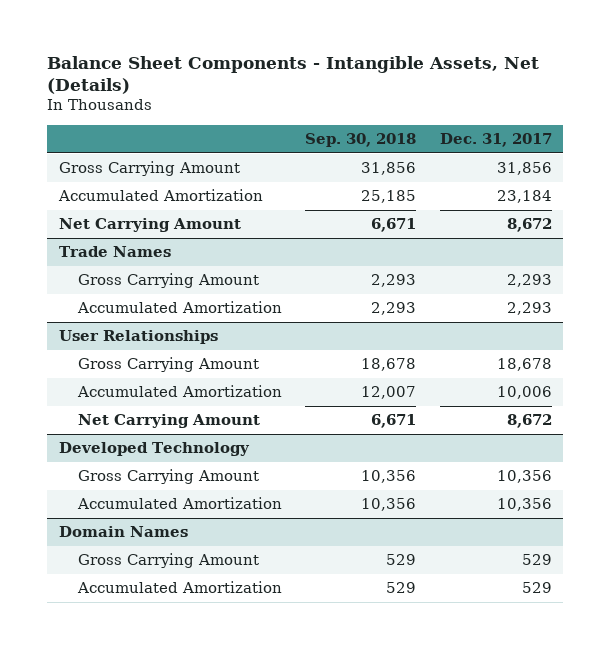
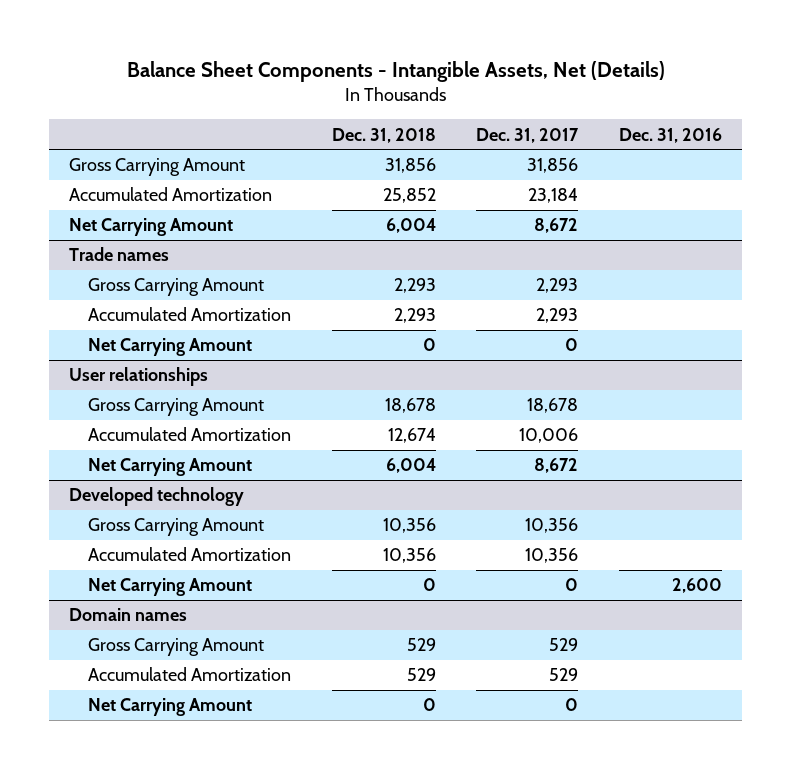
- | Sep. 30, 2018 | Dec. 31, 2017
+ | Dec. 31, 2018 | Dec. 31, 2017 | Dec. 31, 2016
- Trade Names
+ Trade names
- User Relationships
+ Net Carrying Amount | 0 | 0 |
+ User relationships
- Developed Technology
+ Developed technology
- Domain Names
+ Net Carrying Amount | 0 | 0 | 2,600
+ Domain names
+ Net Carrying Amount | 0 | 0 |

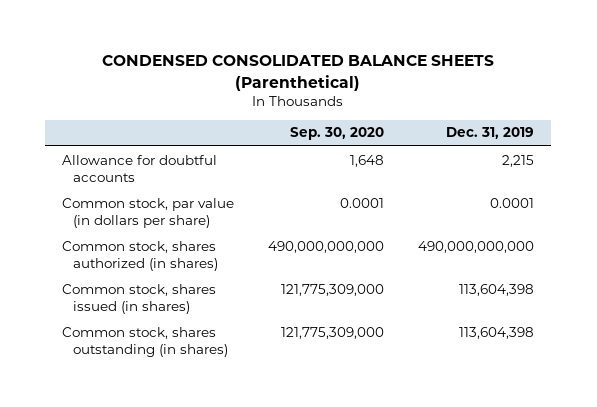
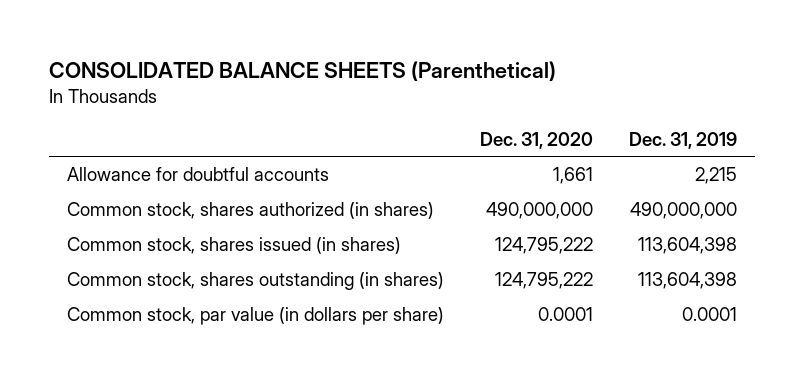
- CONDENSED CONSOLIDATED BALANCE SHEETS (Parenthetical)
+ CONSOLIDATED BALANCE SHEETS (Parenthetical)
- | Sep. 30, 2020 | Dec. 31, 2019
+ | Dec. 31, 2020 | Dec. 31, 2019
- Common stock, shares authorized (in shares) | 490,000,000,000 | 490,000,000,000
+ Common stock, shares authorized (in shares) | 490,000,000 | 490,000,000
moved down: Common stock, par value (in dollars per share) | 0.0001 | 0.0001

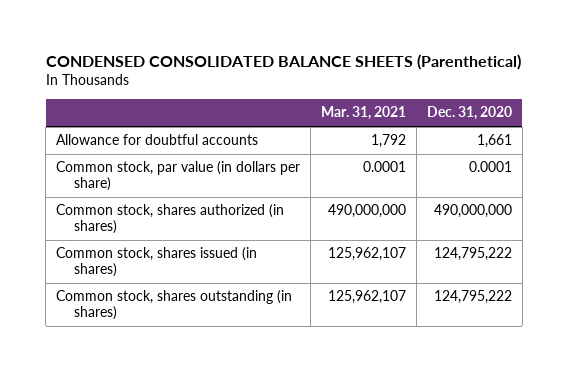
- CONSOLIDATED BALANCE SHEETS (Parenthetical)
+ CONDENSED CONSOLIDATED BALANCE SHEETS (Parenthetical)
- | Dec. 31, 2020 | Dec. 31, 2019
+ | Mar. 31, 2021 | Dec. 31, 2020
moved up: Common stock, par value (in dollars per share) | 0.0001 | 0.0001

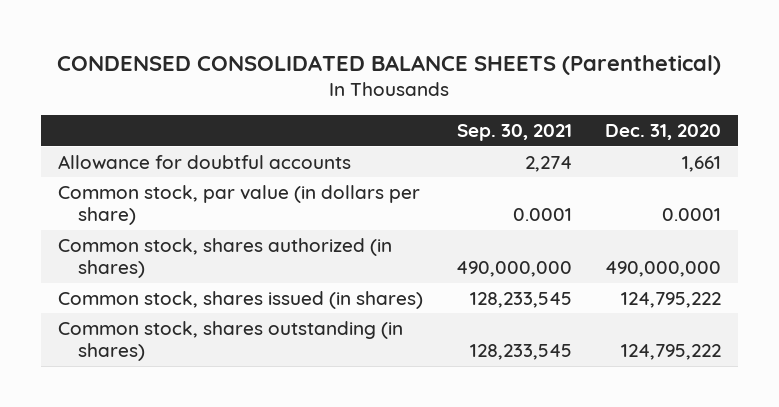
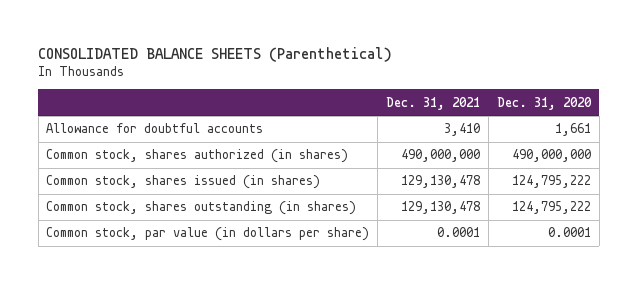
- CONDENSED CONSOLIDATED BALANCE SHEETS (Parenthetical)
+ CONSOLIDATED BALANCE SHEETS (Parenthetical)
- | Sep. 30, 2021 | Dec. 31, 2020
+ | Dec. 31, 2021 | Dec. 31, 2020
moved down: Common stock, par value (in dollars per share) | 0.0001 | 0.0001

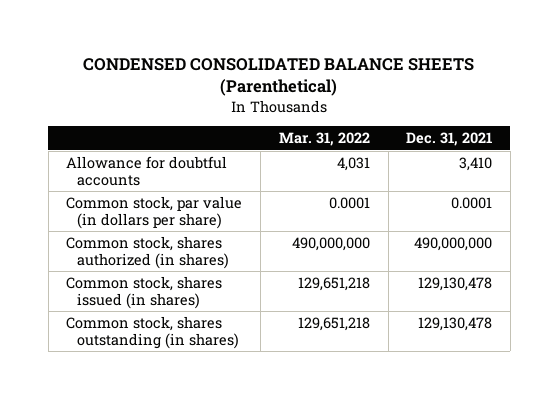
- CONSOLIDATED BALANCE SHEETS (Parenthetical)
+ CONDENSED CONSOLIDATED BALANCE SHEETS (Parenthetical)
- | Dec. 31, 2021 | Dec. 31, 2020
+ | Mar. 31, 2022 | Dec. 31, 2021
moved up: Common stock, par value (in dollars per share) | 0.0001 | 0.0001

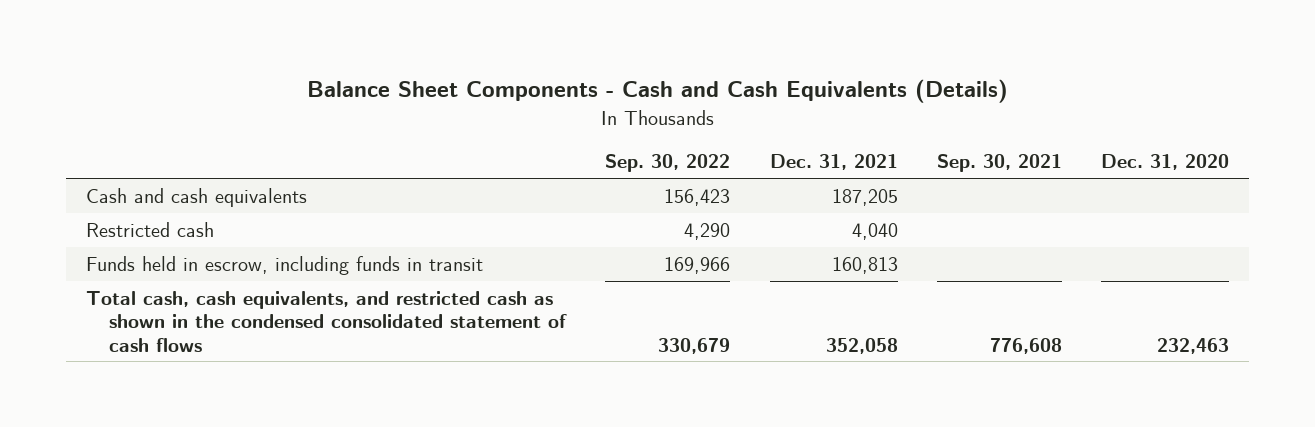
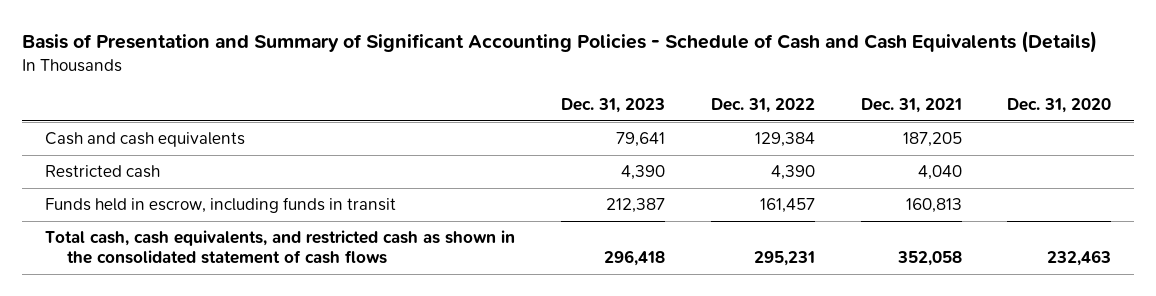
- Balance Sheet Components - Cash and Cash Equivalents (Details)
+ Basis of Presentation and Summary of Significant Accounting Policies - Schedule of Cash and Cash Equivalents (Details)
- | Sep. 30, 2022 | Dec. 31, 2021 | Sep. 30, 2021 | Dec. 31, 2020
+ | Dec. 31, 2023 | Dec. 31, 2022 | Dec. 31, 2021 | Dec. 31, 2020
- Total cash, cash equivalents, and restricted cash as shown in the condensed consolidated statement of cash flows | 330,679 | 352,058 | 776,608 | 232,463
+ Total cash, cash equivalents, and restricted cash as shown in the consolidated statement of cash flows | 296,418 | 295,231 | 352,058 | 232,463

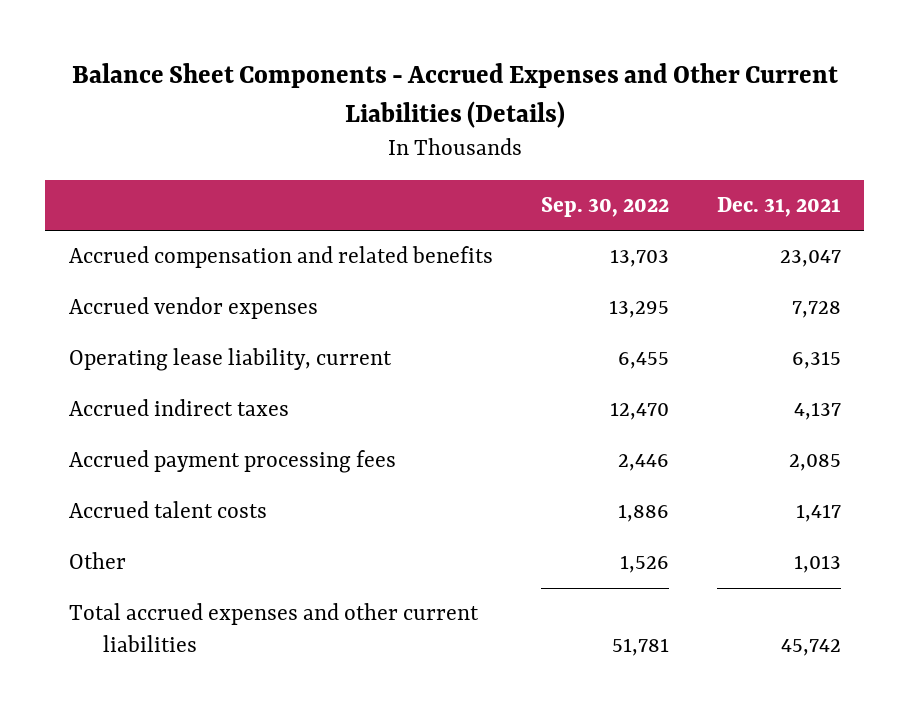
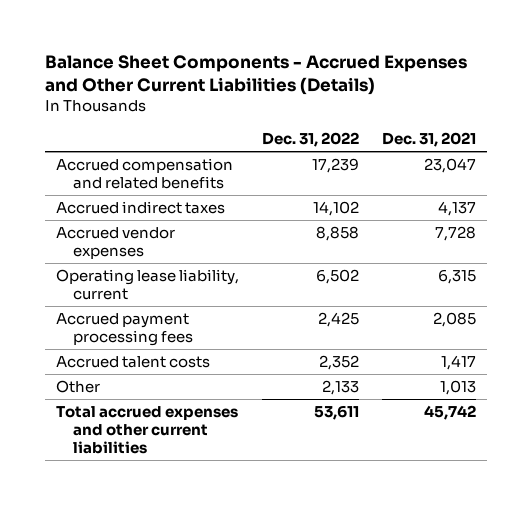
- | Sep. 30, 2022 | Dec. 31, 2021
+ | Dec. 31, 2022 | Dec. 31, 2021
moved up: Accrued indirect taxes | 14,102 | 4,137

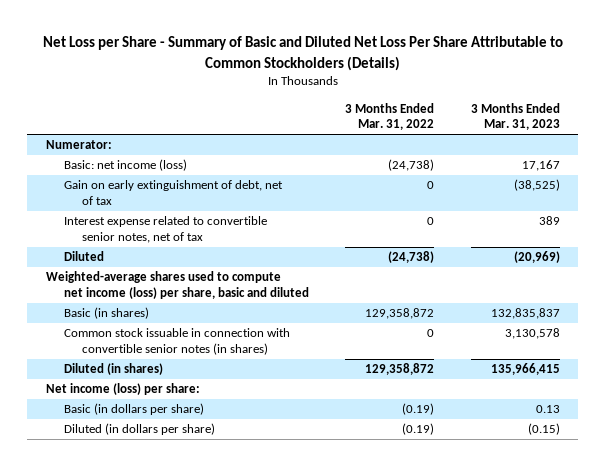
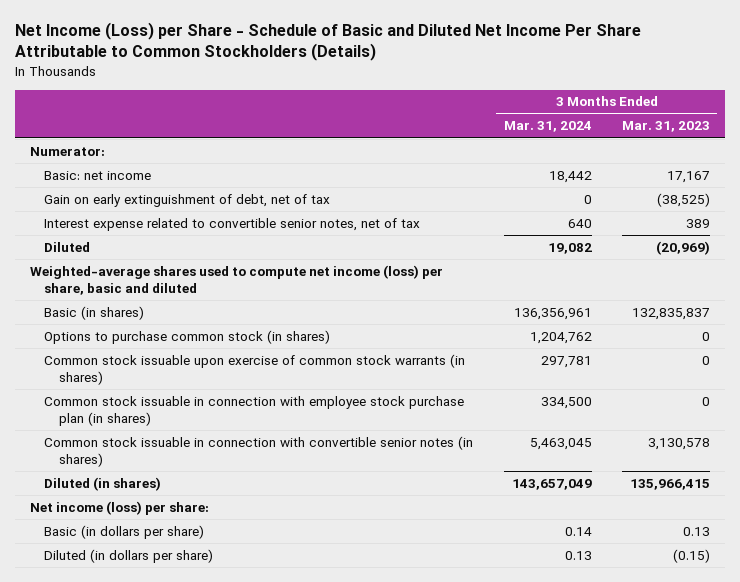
- Net Loss per Share - Summary of Basic and Diluted Net Loss Per Share Attributable to Common Stockholders (Details)
+ Net Income (Loss) per Share - Schedule of Basic and Diluted Net Income Per Share Attributable to Common Stockholders (Details)
- | 3 Months Ended Mar. 31, 2022 | 3 Months Ended Mar. 31, 2023
+ | 3 Months Ended Mar. 31, 2024 | 3 Months Ended Mar. 31, 2023
- Basic: net income (loss) | (24,738) | 17,167
+ Basic: net income | 18,442 | 17,167
+ Options to purchase common stock (in shares) | 1,204,762 | 0
+ Common stock issuable upon exercise of common stock warrants (in shares) | 297,781 | 0
+ Common stock issuable in connection with employee stock purchase plan (in shares) | 334,500 | 0

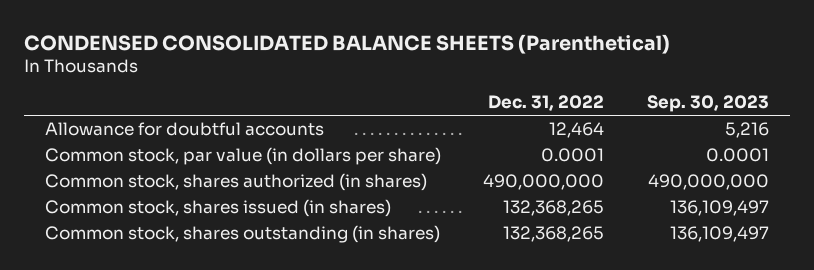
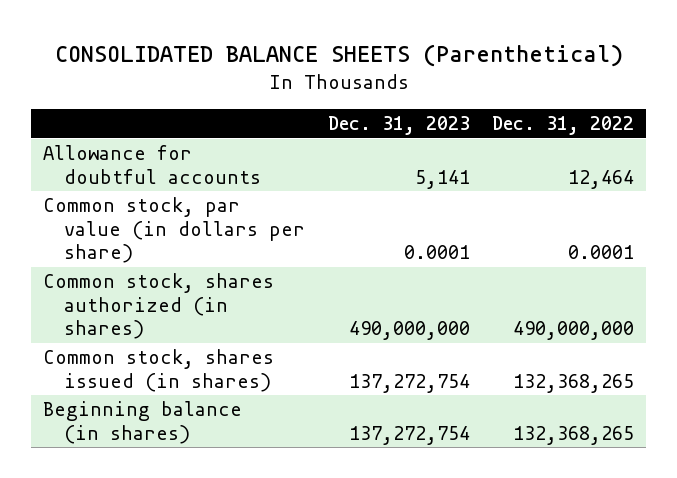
- CONDENSED CONSOLIDATED BALANCE SHEETS (Parenthetical)
+ CONSOLIDATED BALANCE SHEETS (Parenthetical)
- | Dec. 31, 2022 | Sep. 30, 2023
+ | Dec. 31, 2023 | Dec. 31, 2022
- Common stock, shares outstanding (in shares) | 132,368,265 | 136,109,497
+ Beginning balance (in shares) | 137,272,754 | 132,368,265

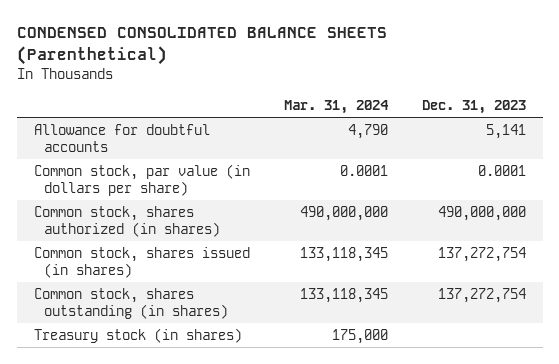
- CONSOLIDATED BALANCE SHEETS (Parenthetical)
+ CONDENSED CONSOLIDATED BALANCE SHEETS (Parenthetical)
- | Dec. 31, 2023 | Dec. 31, 2022
+ | Mar. 31, 2024 | Dec. 31, 2023
- Beginning balance (in shares) | 137,272,754 | 132,368,265
+ Common stock, shares outstanding (in shares) | 133,118,345 | 137,272,754
+ Treasury stock (in shares) | 175,000 |

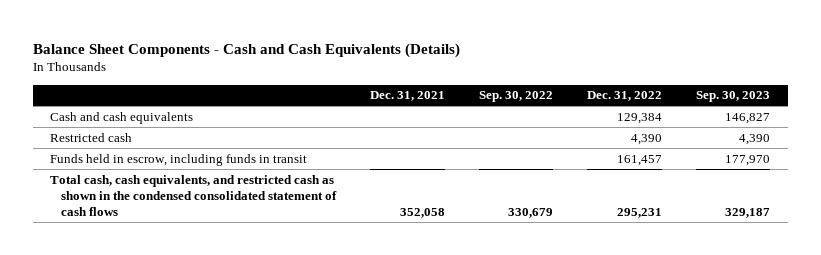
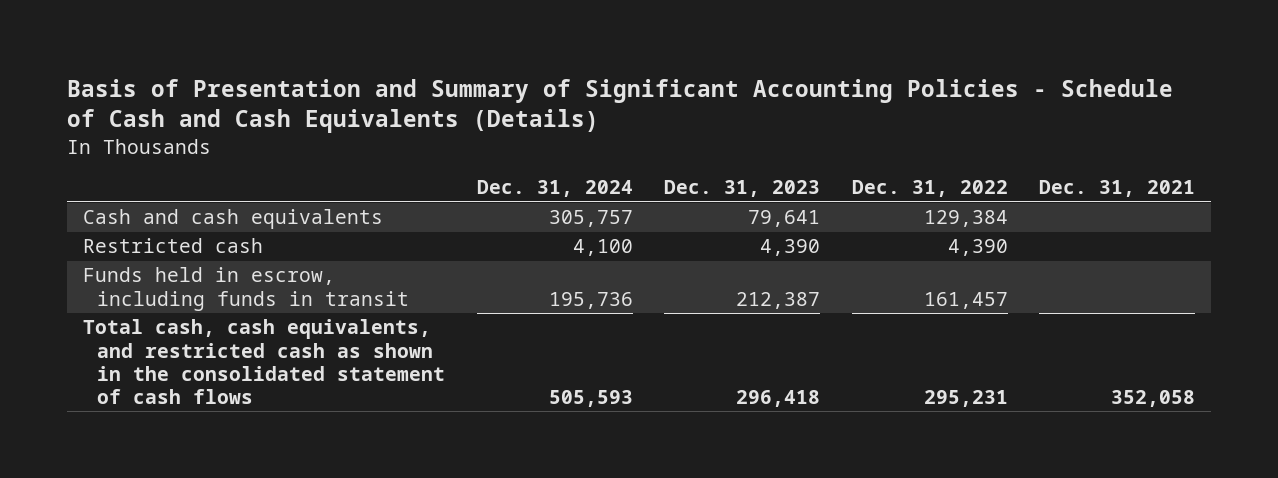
- Balance Sheet Components - Cash and Cash Equivalents (Details)
+ Basis of Presentation and Summary of Significant Accounting Policies - Schedule of Cash and Cash Equivalents (Details)
- | Dec. 31, 2021 | Sep. 30, 2022 | Dec. 31, 2022 | Sep. 30, 2023
+ | Dec. 31, 2024 | Dec. 31, 2023 | Dec. 31, 2022 | Dec. 31, 2021
- Total cash, cash equivalents, and restricted cash as shown in the condensed consolidated statement of cash flows | 352,058 | 330,679 | 295,231 | 329,187
+ Total cash, cash equivalents, and restricted cash as shown in the consolidated statement of cash flows | 505,593 | 296,418 | 295,231 | 352,058

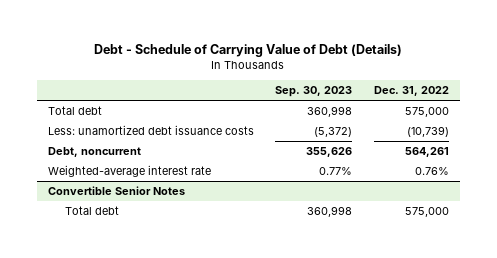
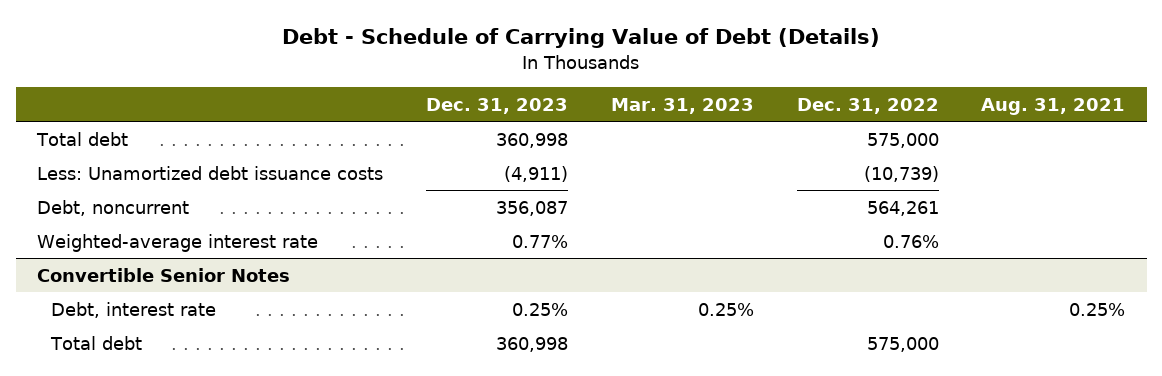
- | Sep. 30, 2023 | Dec. 31, 2022
+ | Dec. 31, 2023 | Mar. 31, 2023 | Dec. 31, 2022 | Aug. 31, 2021
- Less: unamortized debt issuance costs | (5,372) | (10,739)
+ Less: Unamortized debt issuance costs | (4,911) | | (10,739) |
@ Convertible Senior Notes
+ Debt, interest rate | 0.25% | 0.25% | | 0.25%

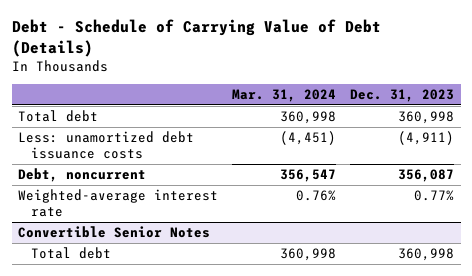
- | Dec. 31, 2023 | Mar. 31, 2023 | Dec. 31, 2022 | Aug. 31, 2021
+ | Mar. 31, 2024 | Dec. 31, 2023
- Less: Unamortized debt issuance costs | (4,911) | | (10,739) |
+ Less: unamortized debt issuance costs | (4,451) | (4,911)
@ Convertible Senior Notes
- Debt, interest rate | 0.25% | 0.25% | | 0.25%

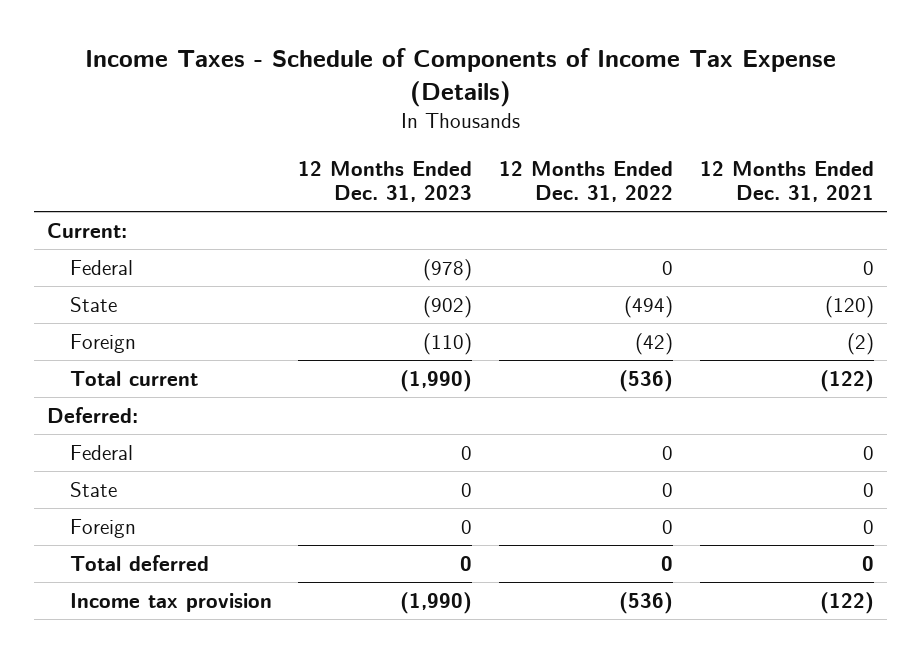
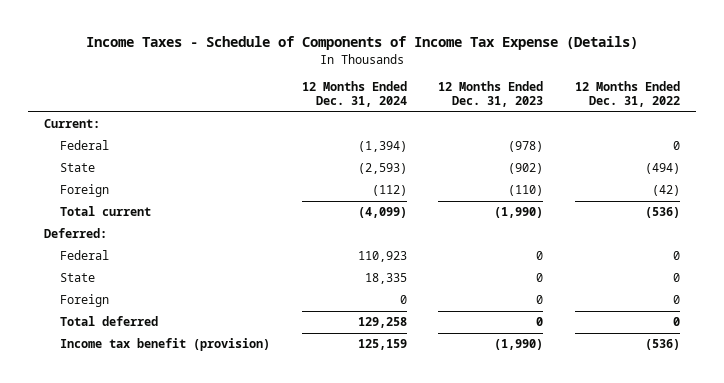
- | 12 Months Ended Dec. 31, 2023 | 12 Months Ended Dec. 31, 2022 | 12 Months Ended Dec. 31, 2021
+ | 12 Months Ended Dec. 31, 2024 | 12 Months Ended Dec. 31, 2023 | 12 Months Ended Dec. 31, 2022
- Income tax provision | (1,990) | (536) | (122)
+ Income tax benefit (provision) | 125,159 | (1,990) | (536)

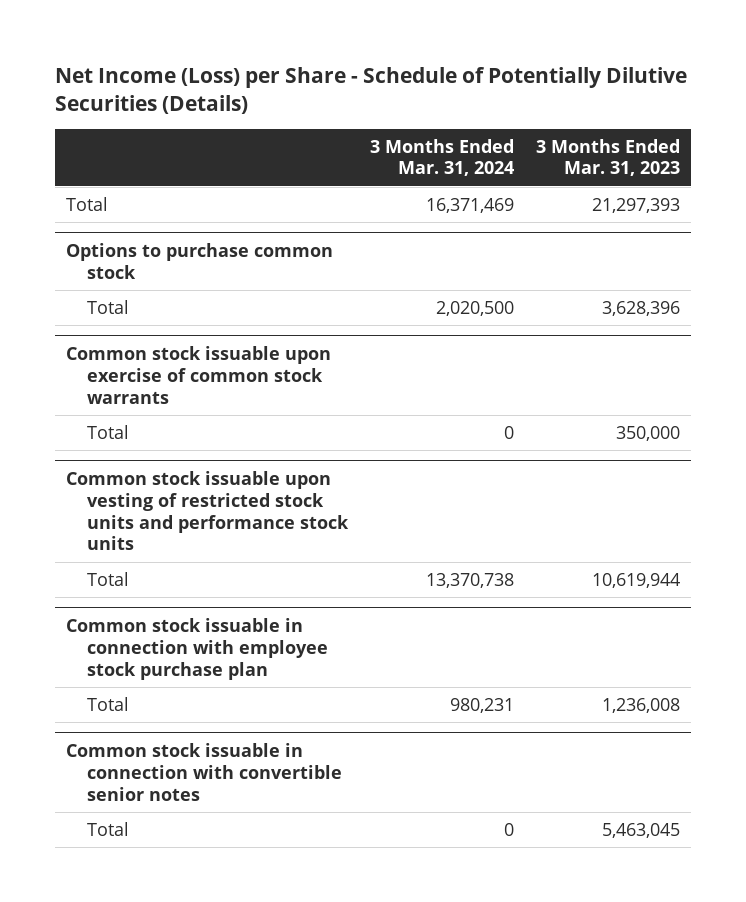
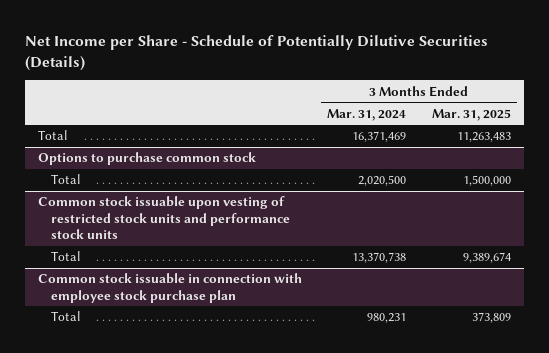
- Net Income (Loss) per Share - Schedule of Potentially Dilutive Securities (Details)
+ Net Income per Share - Schedule of Potentially Dilutive Securities (Details)
- | 3 Months Ended Mar. 31, 2024 | 3 Months Ended Mar. 31, 2023
+ | 3 Months Ended Mar. 31, 2024 | 3 Months Ended Mar. 31, 2025
- Common stock issuable upon exercise of common stock warrants
- Total | 0 | 350,000
- Common stock issuable in connection with convertible senior notes
- Total | 0 | 5,463,045

